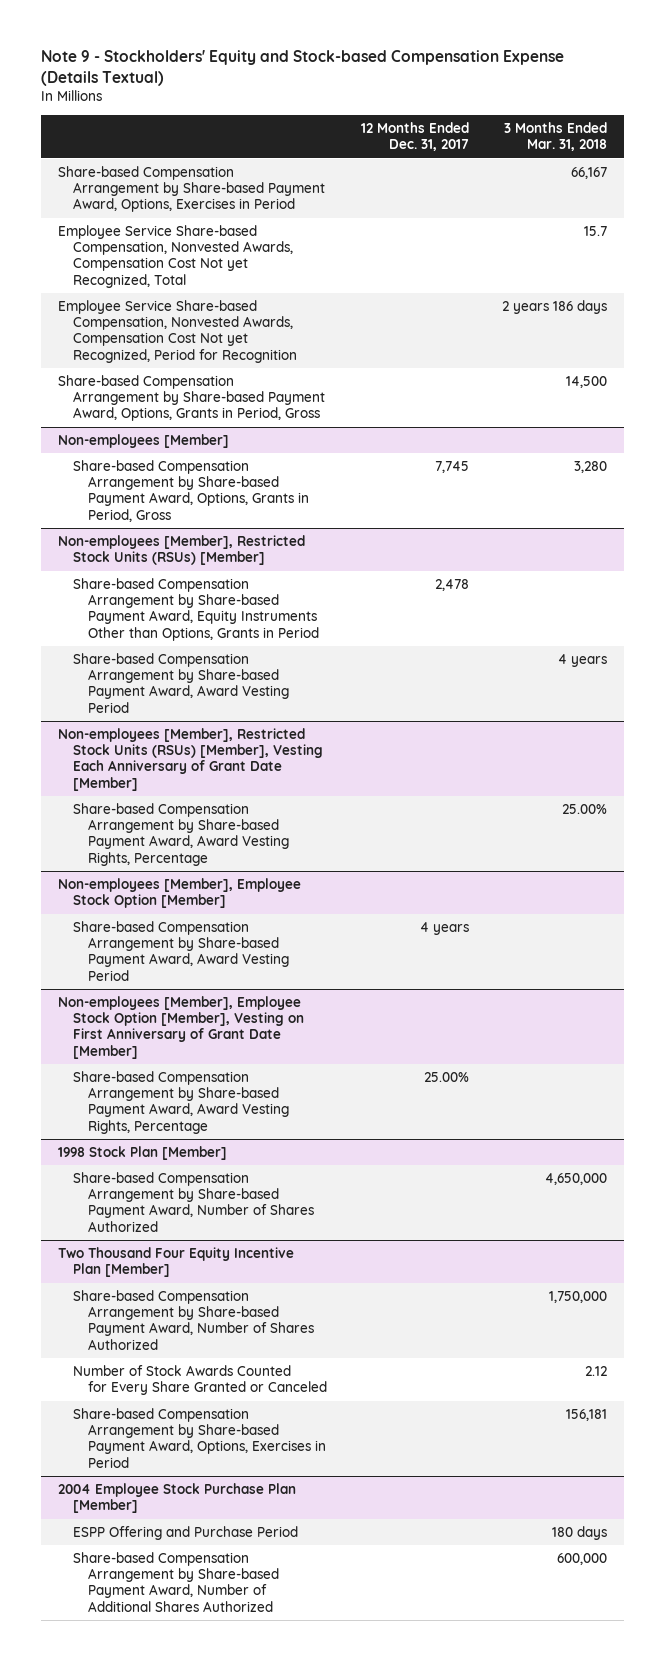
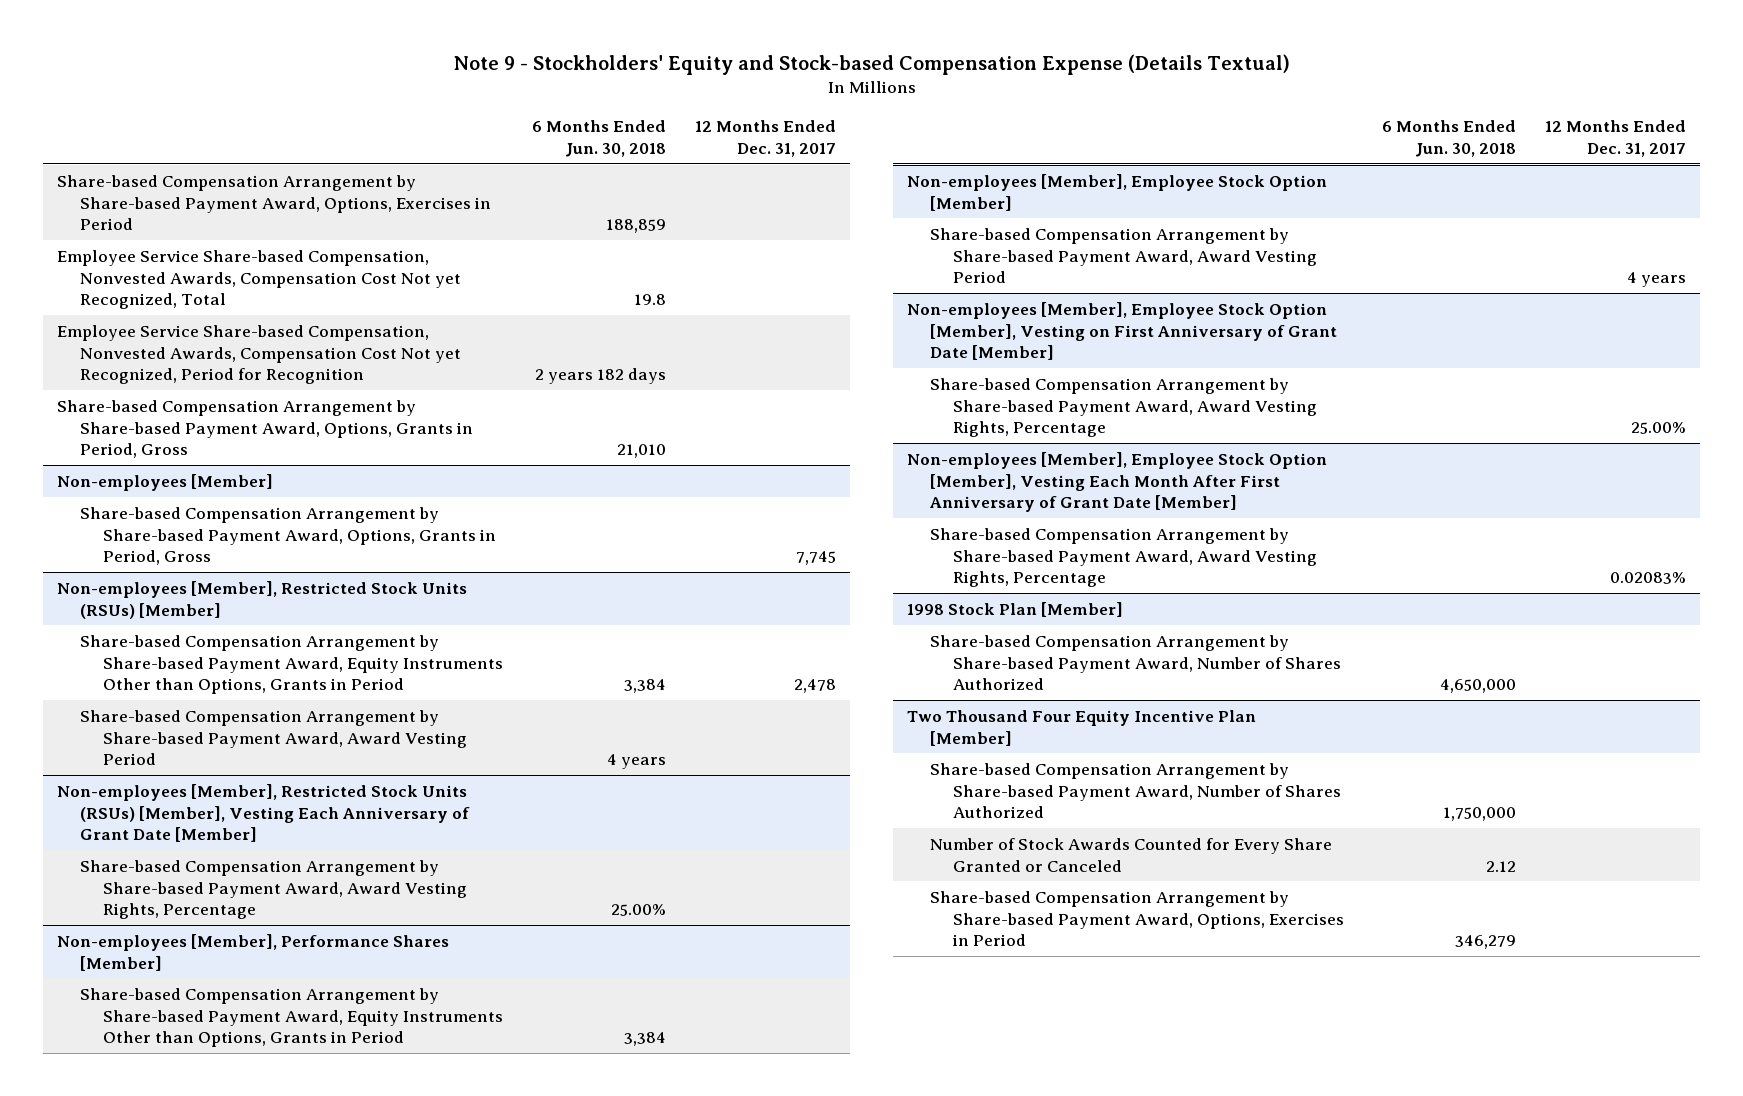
- | 12 Months Ended Dec. 31, 2017 | 3 Months Ended Mar. 31, 2018
+ | 6 Months Ended Jun. 30, 2018 | 12 Months Ended Dec. 31, 2017
+ Non-employees [Member], Performance Shares [Member]
+ Share-based Compensation Arrangement by Share-based Payment Award, Equity Instruments Other than Options, Grants in Period | 3,384 |
+ Non-employees [Member], Employee Stock Option [Member], Vesting Each Month After First Anniversary of Grant Date [Member]
+ Share-based Compensation Arrangement by Share-based Payment Award, Award Vesting Rights, Percentage | | 0.02083%
- 2004 Employee Stock Purchase Plan [Member]
- ESPP Offering and Purchase Period | | 180 days
- Share-based Compensation Arrangement by Share-based Payment Award, Number of Additional Shares Authorized | | 600,000

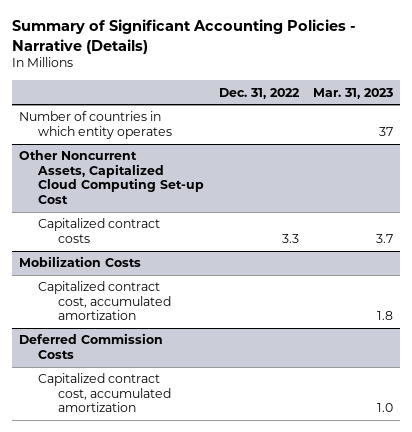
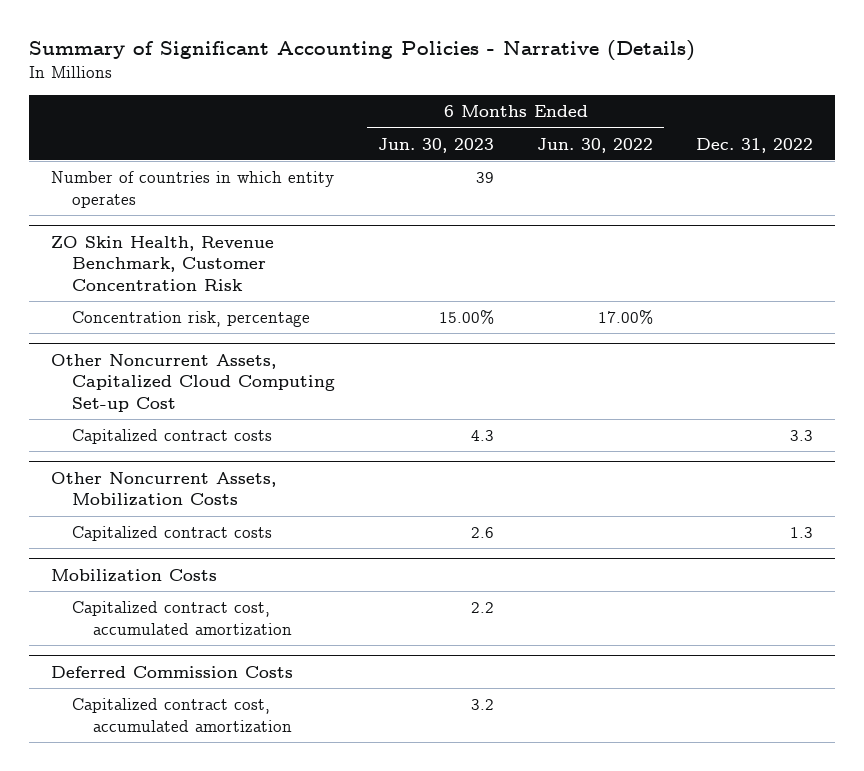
- | Dec. 31, 2022 | Mar. 31, 2023
+ | 6 Months Ended Jun. 30, 2023 | 6 Months Ended Jun. 30, 2022 | Dec. 31, 2022
+ ZO Skin Health, Revenue Benchmark, Customer Concentration Risk
+ Concentration risk, percentage | 15.00% | 17.00% |
+ Other Noncurrent Assets, Mobilization Costs
+ Capitalized contract costs | 2.6 | | 1.3

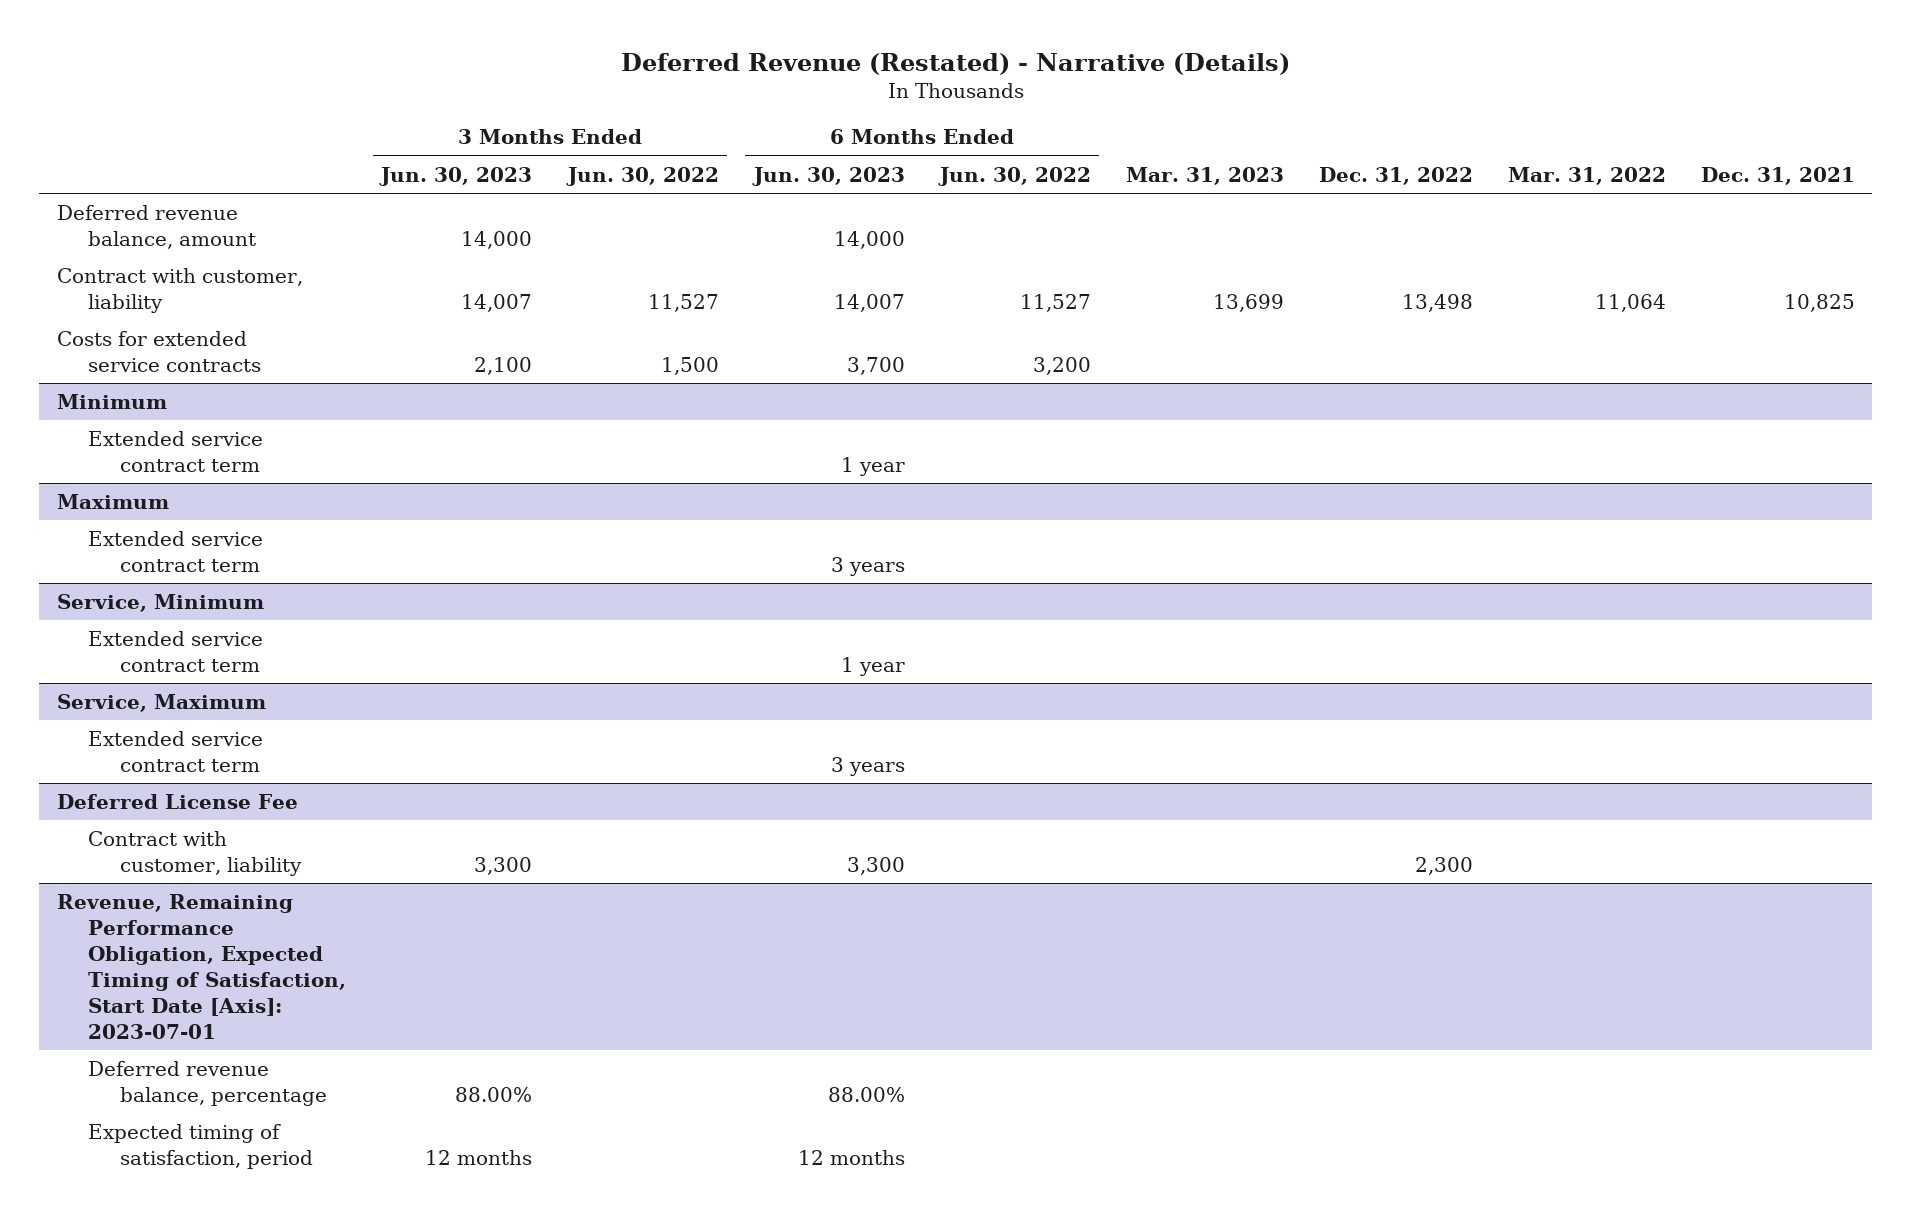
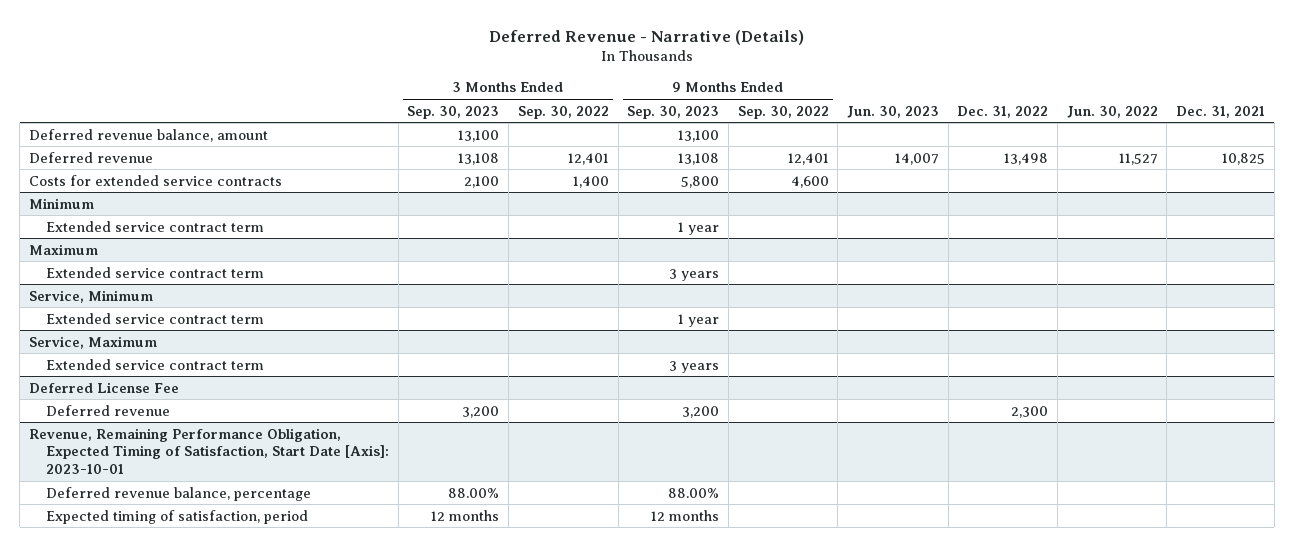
- Deferred Revenue (Restated) - Narrative (Details)
+ Deferred Revenue - Narrative (Details)
- | 3 Months Ended Jun. 30, 2023 | 3 Months Ended Jun. 30, 2022 | 6 Months Ended Jun. 30, 2023 | 6 Months Ended Jun. 30, 2022 | Mar. 31, 2023 | Dec. 31, 2022 | Mar. 31, 2022 | Dec. 31, 2021
+ | 3 Months Ended Sep. 30, 2023 | 3 Months Ended Sep. 30, 2022 | 9 Months Ended Sep. 30, 2023 | 9 Months Ended Sep. 30, 2022 | Jun. 30, 2023 | Dec. 31, 2022 | Jun. 30, 2022 | Dec. 31, 2021
- Contract with customer, liability | 14,007 | 11,527 | 14,007 | 11,527 | 13,699 | 13,498 | 11,064 | 10,825
+ Deferred revenue | 13,108 | 12,401 | 13,108 | 12,401 | 14,007 | 13,498 | 11,527 | 10,825
@ Deferred License Fee
- Contract with customer, liability | 3,300 | | 3,300 | | | 2,300 | |
- Revenue, Remaining Performance Obligation, Expected Timing of Satisfaction, Start Date [Axis]: 2023-07-01
- Deferred revenue balance, percentage | 88.00% | | 88.00% | | | | |
- Expected timing of satisfaction, period | 12 months | | 12 months | | | | |
@ Deferred License Fee
+ Deferred revenue | 3,200 | | 3,200 | | | 2,300 | |
+ Revenue, Remaining Performance Obligation, Expected Timing of Satisfaction, Start Date [Axis]: 2023-10-01
+ Deferred revenue balance, percentage | 88.00% | | 88.00% | | | | |
+ Expected timing of satisfaction, period | 12 months | | 12 months | | | | |

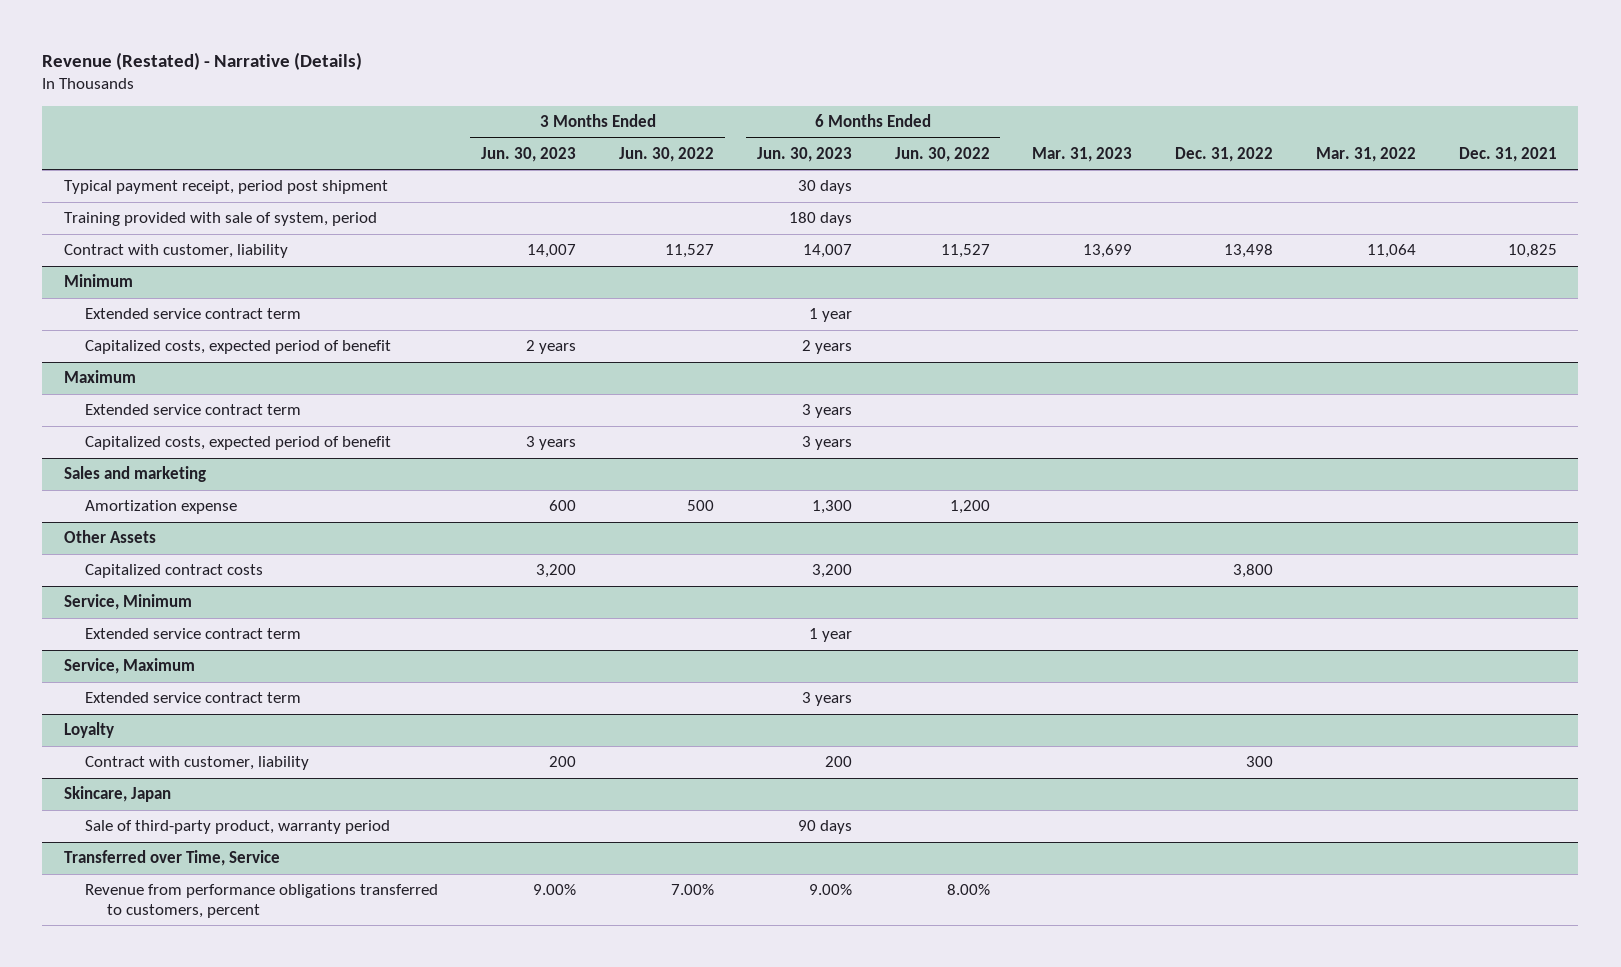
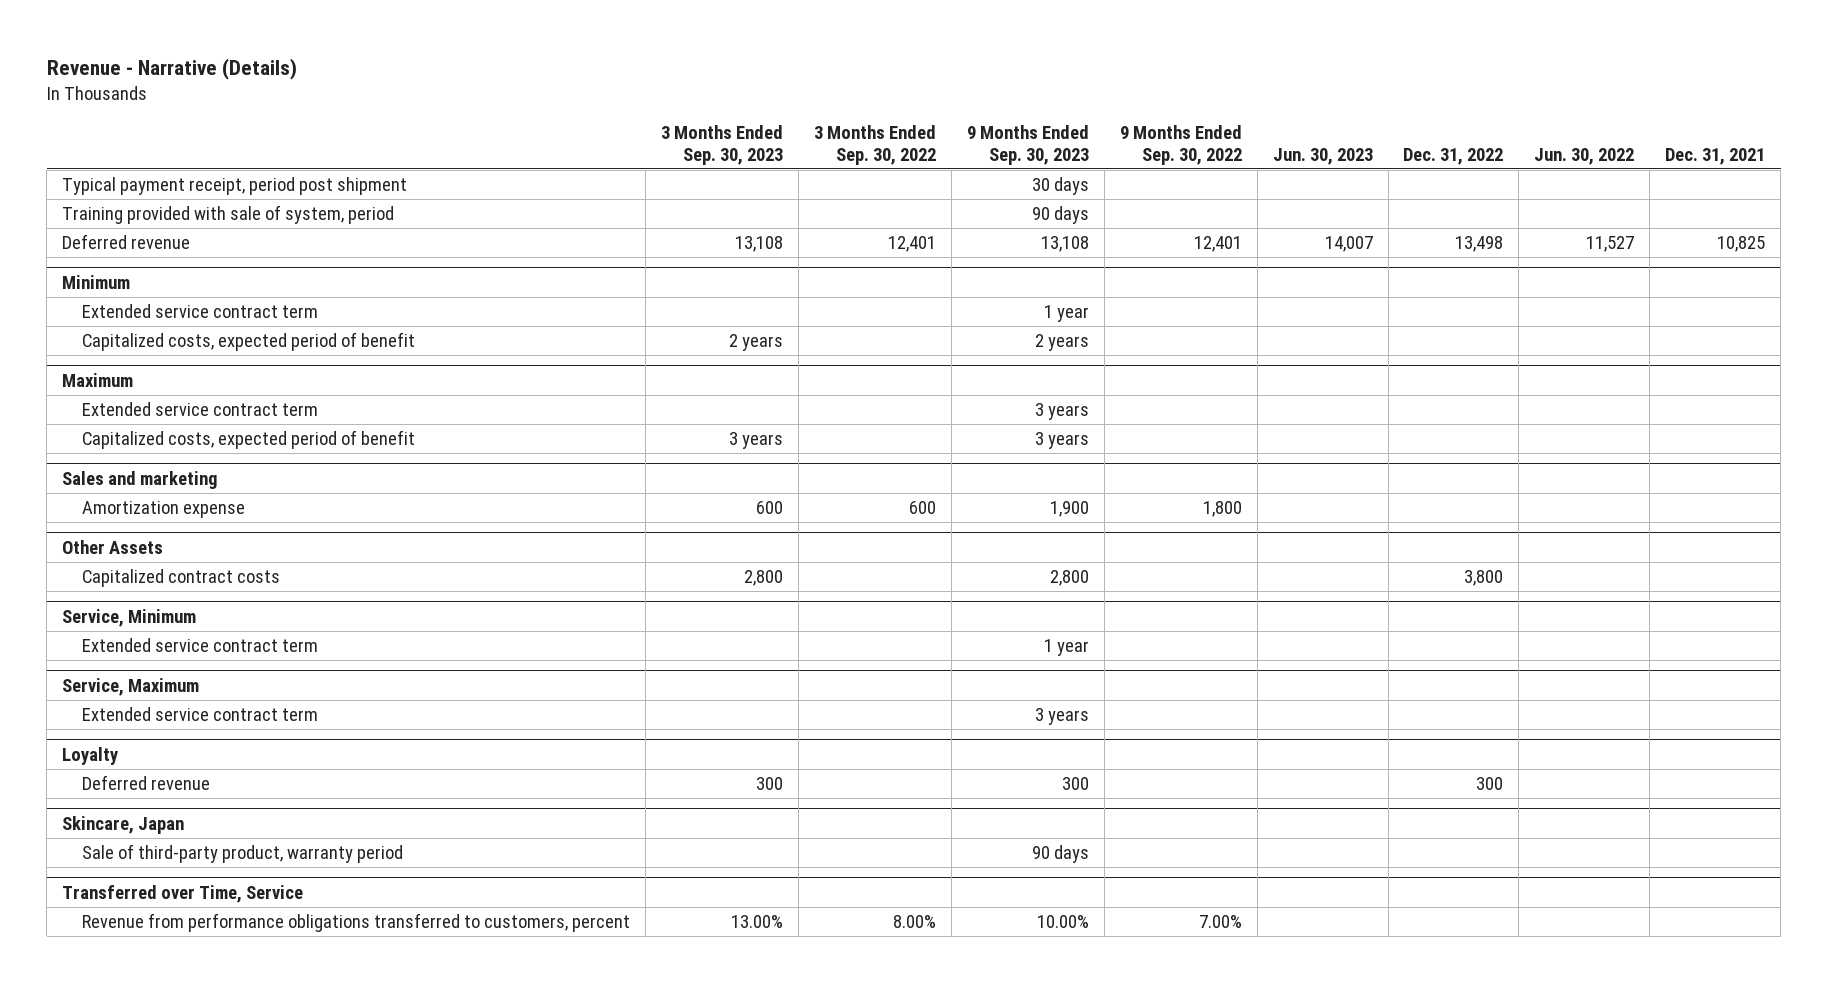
- Revenue (Restated) - Narrative (Details)
+ Revenue - Narrative (Details)
- | 3 Months Ended Jun. 30, 2023 | 3 Months Ended Jun. 30, 2022 | 6 Months Ended Jun. 30, 2023 | 6 Months Ended Jun. 30, 2022 | Mar. 31, 2023 | Dec. 31, 2022 | Mar. 31, 2022 | Dec. 31, 2021
+ | 3 Months Ended Sep. 30, 2023 | 3 Months Ended Sep. 30, 2022 | 9 Months Ended Sep. 30, 2023 | 9 Months Ended Sep. 30, 2022 | Jun. 30, 2023 | Dec. 31, 2022 | Jun. 30, 2022 | Dec. 31, 2021
- Contract with customer, liability | 14,007 | 11,527 | 14,007 | 11,527 | 13,699 | 13,498 | 11,064 | 10,825
+ Deferred revenue | 13,108 | 12,401 | 13,108 | 12,401 | 14,007 | 13,498 | 11,527 | 10,825
@ Loyalty
- Contract with customer, liability | 200 | | 200 | | | 300 | |
+ Deferred revenue | 300 | | 300 | | | 300 | |

